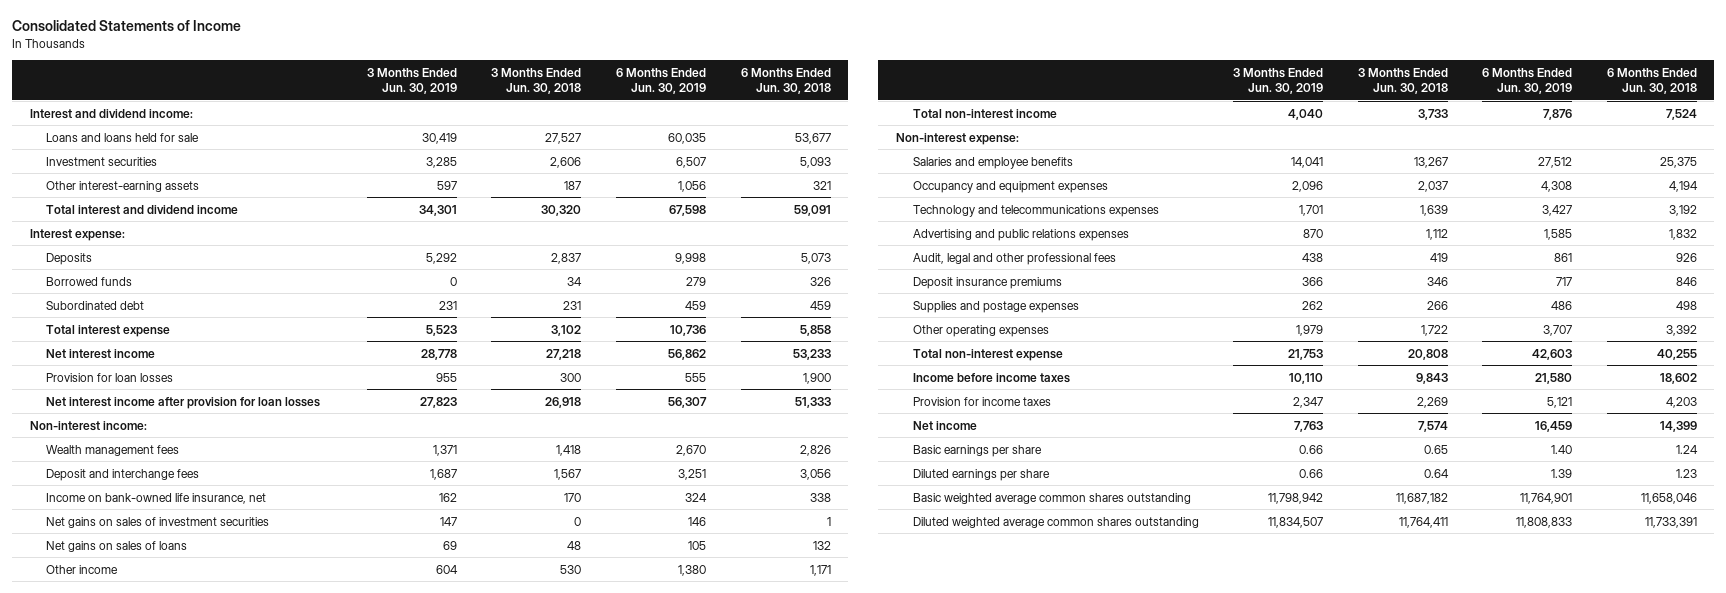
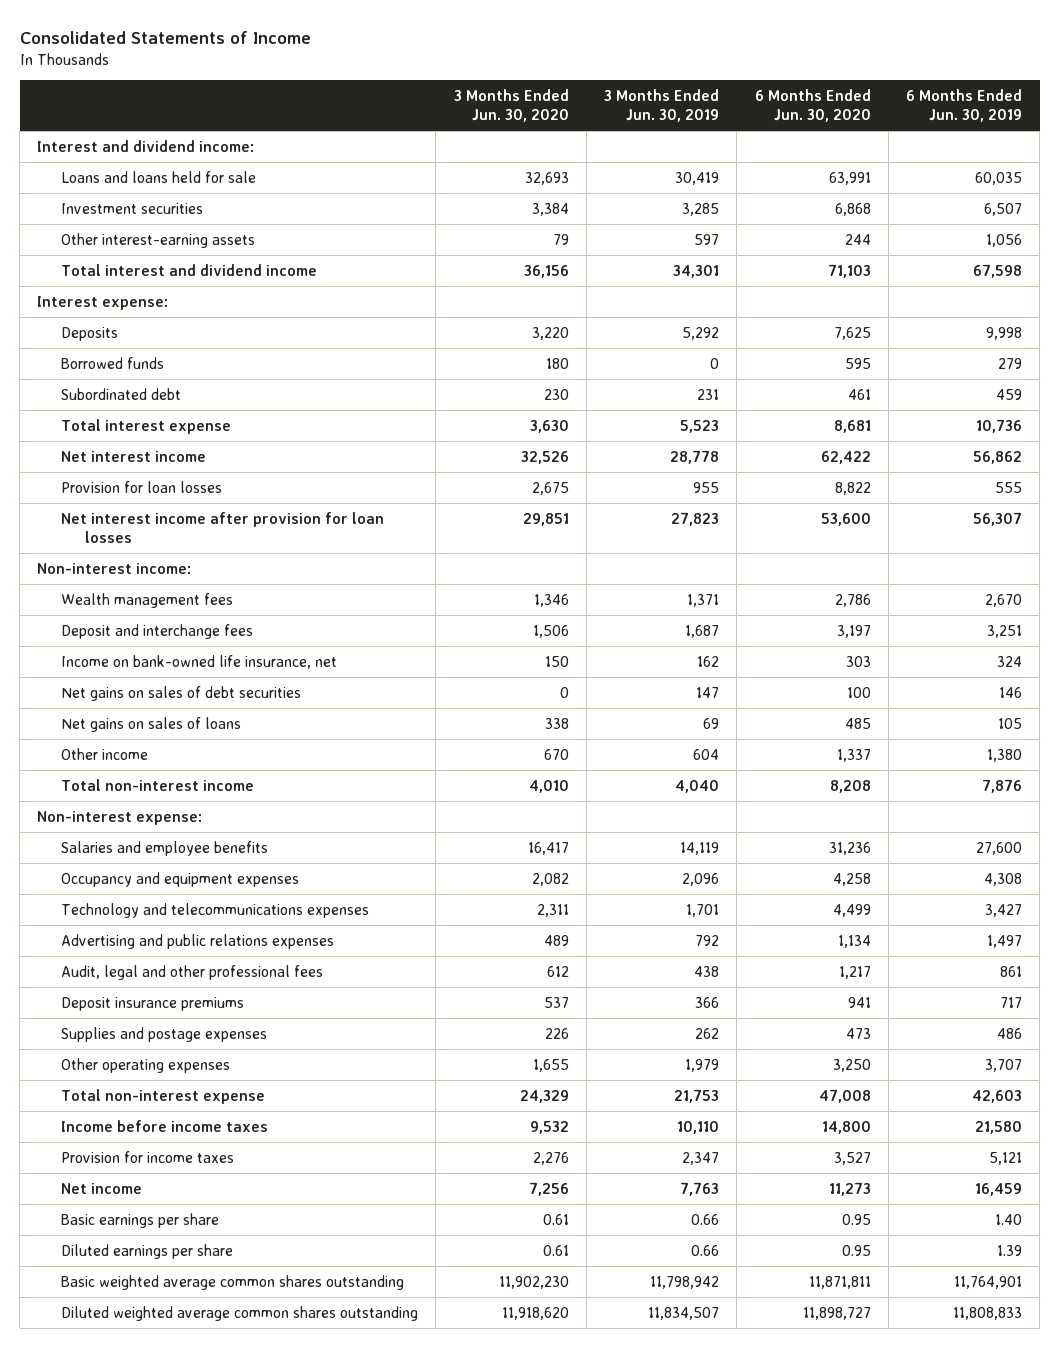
- | 3 Months Ended Jun. 30, 2019 | 3 Months Ended Jun. 30, 2018 | 6 Months Ended Jun. 30, 2019 | 6 Months Ended Jun. 30, 2018
+ | 3 Months Ended Jun. 30, 2020 | 3 Months Ended Jun. 30, 2019 | 6 Months Ended Jun. 30, 2020 | 6 Months Ended Jun. 30, 2019
- Net gains on sales of investment securities | 147 | 0 | 146 | 1
+ Net gains on sales of debt securities | 0 | 147 | 100 | 146
- Salaries and employee benefits | 14,041 | 13,267 | 27,512 | 25,375
+ Salaries and employee benefits | 16,417 | 14,119 | 31,236 | 27,600
- Advertising and public relations expenses | 870 | 1,112 | 1,585 | 1,832
+ Advertising and public relations expenses | 489 | 792 | 1,134 | 1,497

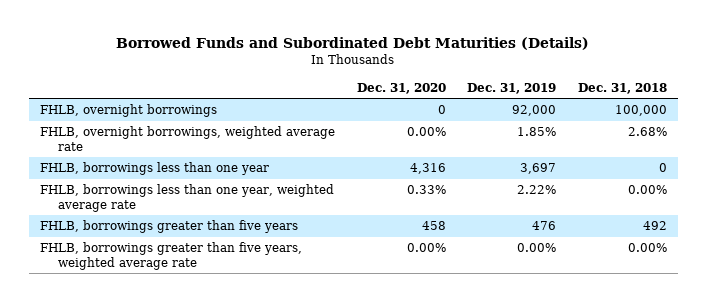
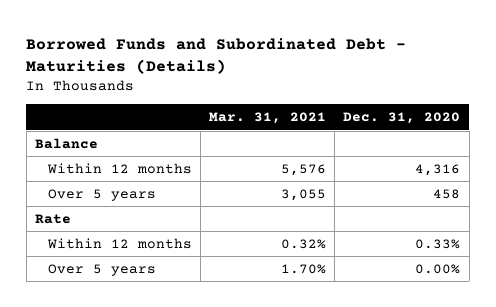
- Borrowed Funds and Subordinated Debt Maturities (Details)
+ Borrowed Funds and Subordinated Debt - Maturities (Details)
- | Dec. 31, 2020 | Dec. 31, 2019 | Dec. 31, 2018
+ | Mar. 31, 2021 | Dec. 31, 2020
- FHLB, overnight borrowings | 0 | 92,000 | 100,000
- FHLB, overnight borrowings, weighted average rate | 0.00% | 1.85% | 2.68%
- FHLB, borrowings less than one year | 4,316 | 3,697 | 0
- FHLB, borrowings less than one year, weighted average rate | 0.33% | 2.22% | 0.00%
- FHLB, borrowings greater than five years | 458 | 476 | 492
- FHLB, borrowings greater than five years, weighted average rate | 0.00% | 0.00% | 0.00%
+ Balance
+ Within 12 months | 5,576 | 4,316
+ Over 5 years | 3,055 | 458
+ Rate
+ Within 12 months | 0.32% | 0.33%
+ Over 5 years | 1.70% | 0.00%

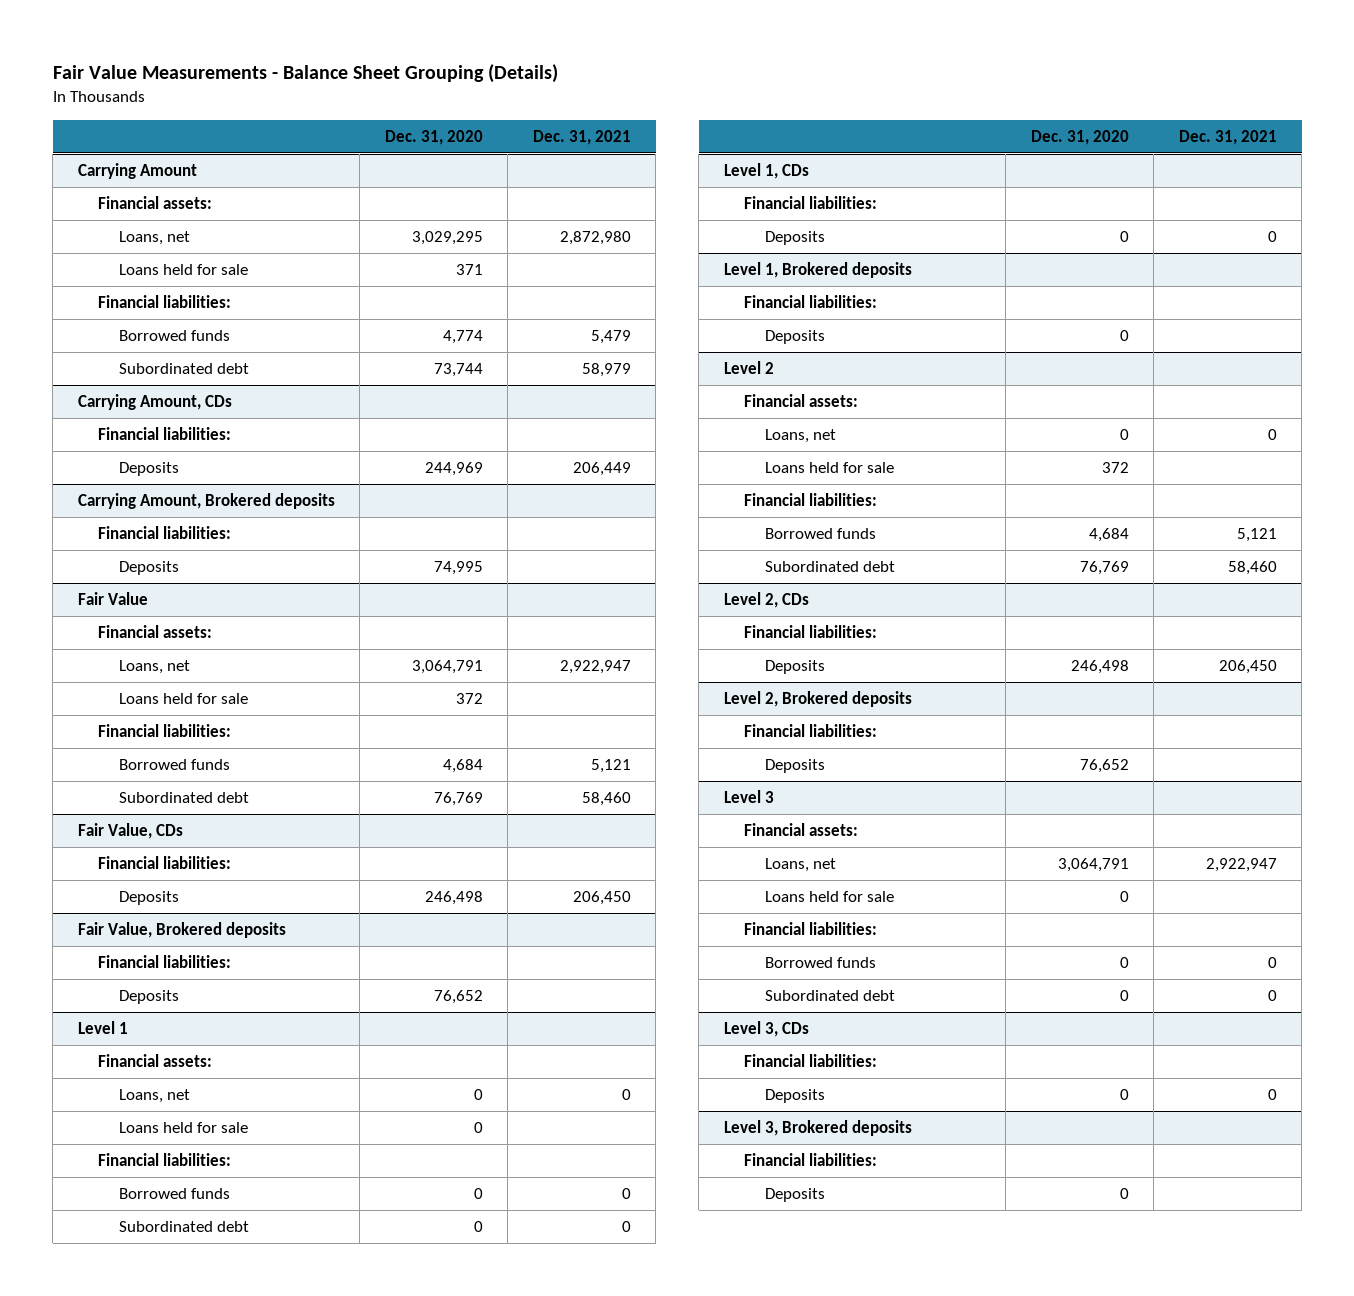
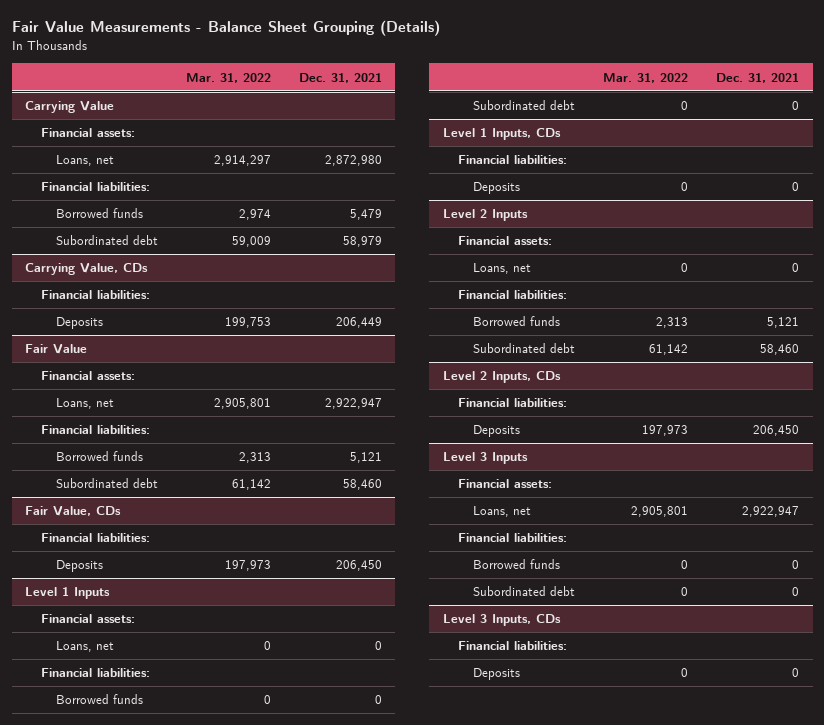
- | Dec. 31, 2020 | Dec. 31, 2021
+ | Mar. 31, 2022 | Dec. 31, 2021
- Carrying Amount
+ Carrying Value
- Loans held for sale | 371 |
- Carrying Amount, CDs
+ Carrying Value, CDs
- Carrying Amount, Brokered deposits
- Financial liabilities:
- Deposits | 74,995 |
@ Fair Value
- Loans held for sale | 372 |
- Fair Value, Brokered deposits
- Financial liabilities:
- Deposits | 76,652 |
- Level 1
+ Level 1 Inputs
- Loans held for sale | 0 |
- Level 1, CDs
+ Level 1 Inputs, CDs
- Level 1, Brokered deposits
- Financial liabilities:
- Deposits | 0 |
- Level 2
+ Level 2 Inputs
- Loans held for sale | 372 |
- Level 2, CDs
+ Level 2 Inputs, CDs
- Level 2, Brokered deposits
- Financial liabilities:
- Deposits | 76,652 |
- Level 3
+ Level 3 Inputs
- Loans held for sale | 0 |
- Level 3, CDs
+ Level 3 Inputs, CDs
- Level 3, Brokered deposits
- Financial liabilities:
- Deposits | 0 |

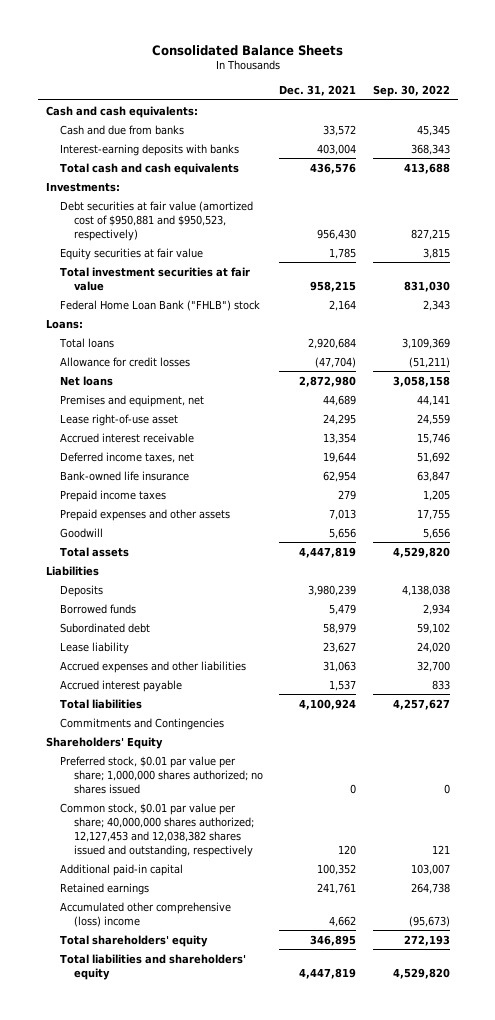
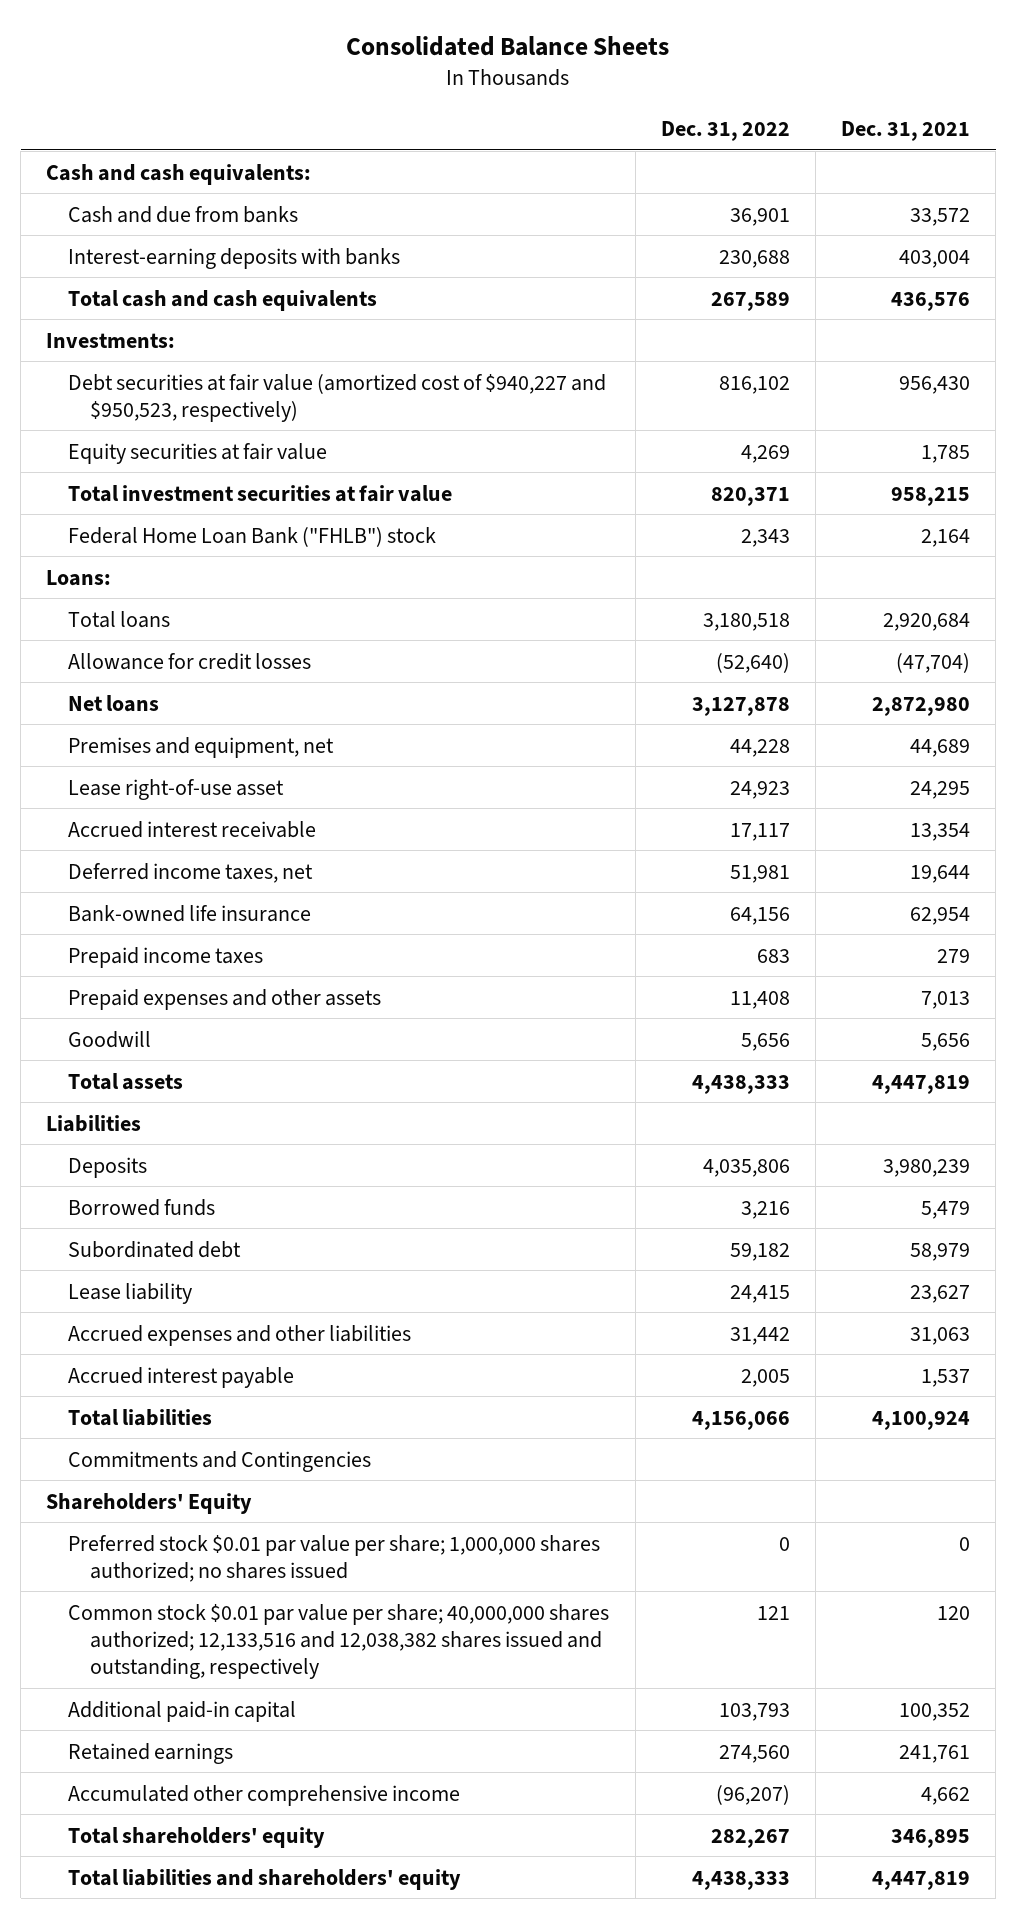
- | Dec. 31, 2021 | Sep. 30, 2022
+ | Dec. 31, 2022 | Dec. 31, 2021
- Debt securities at fair value (amortized cost of $950,881 and $950,523, respectively) | 956,430 | 827,215
+ Debt securities at fair value (amortized cost of $940,227 and $950,523, respectively) | 816,102 | 956,430
- Preferred stock, $0.01 par value per share; 1,000,000 shares authorized; no shares issued | 0 | 0
- Common stock, $0.01 par value per share; 40,000,000 shares authorized; 12,127,453 and 12,038,382 shares issued and outstanding, respectively | 120 | 121
+ Preferred stock $0.01 par value per share; 1,000,000 shares authorized; no shares issued | 0 | 0
+ Common stock $0.01 par value per share; 40,000,000 shares authorized; 12,133,516 and 12,038,382 shares issued and outstanding, respectively | 121 | 120
- Accumulated other comprehensive (loss) income | 4,662 | (95,673)
+ Accumulated other comprehensive income | (96,207) | 4,662

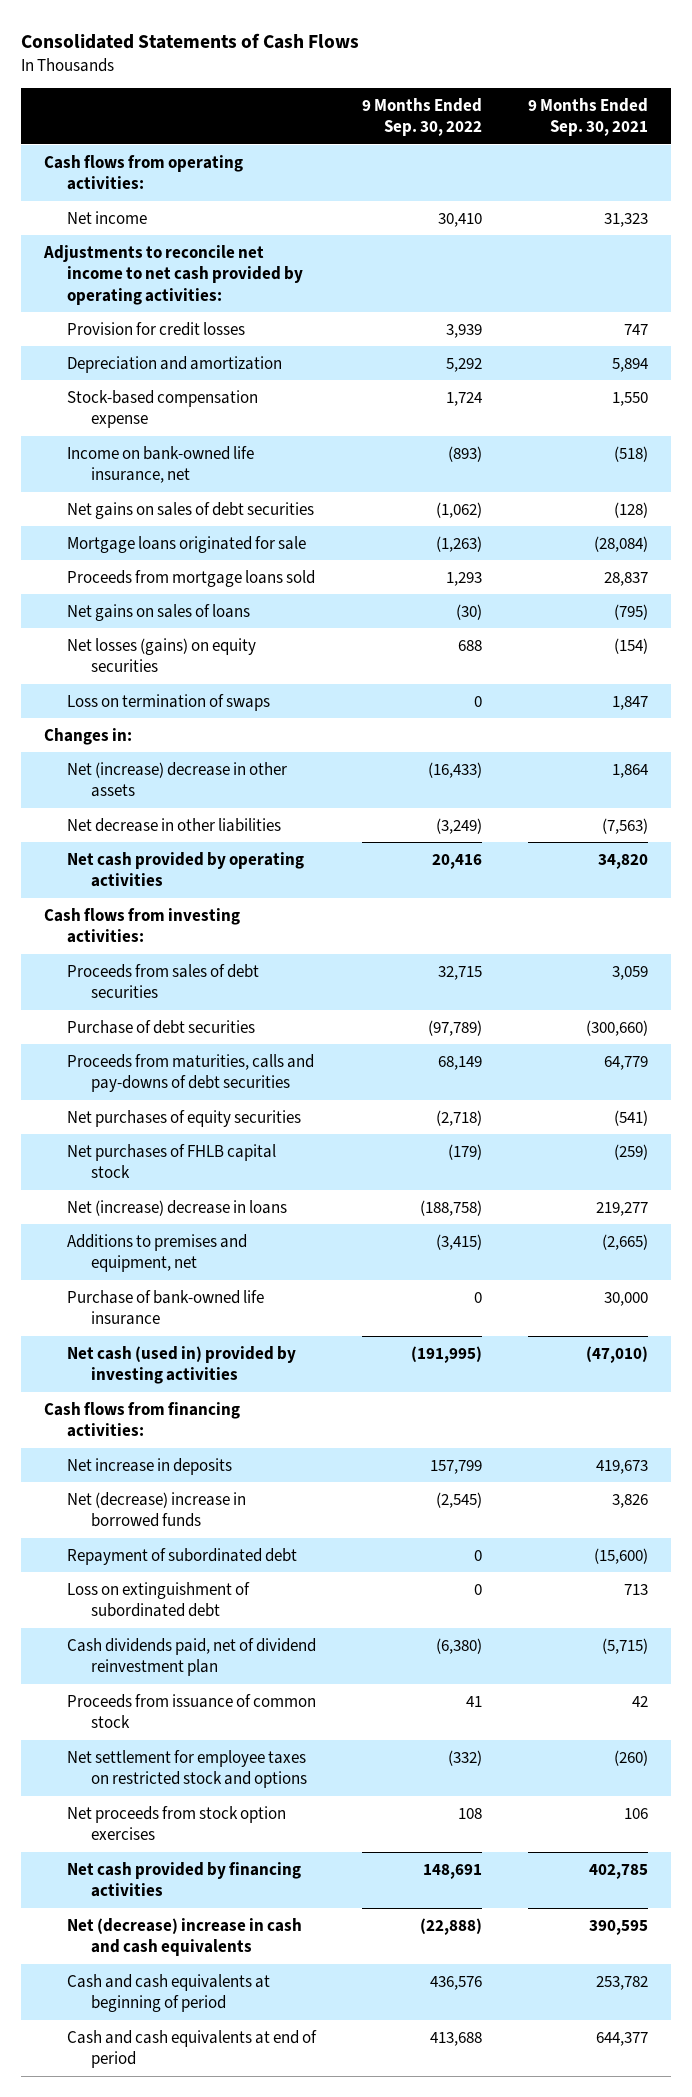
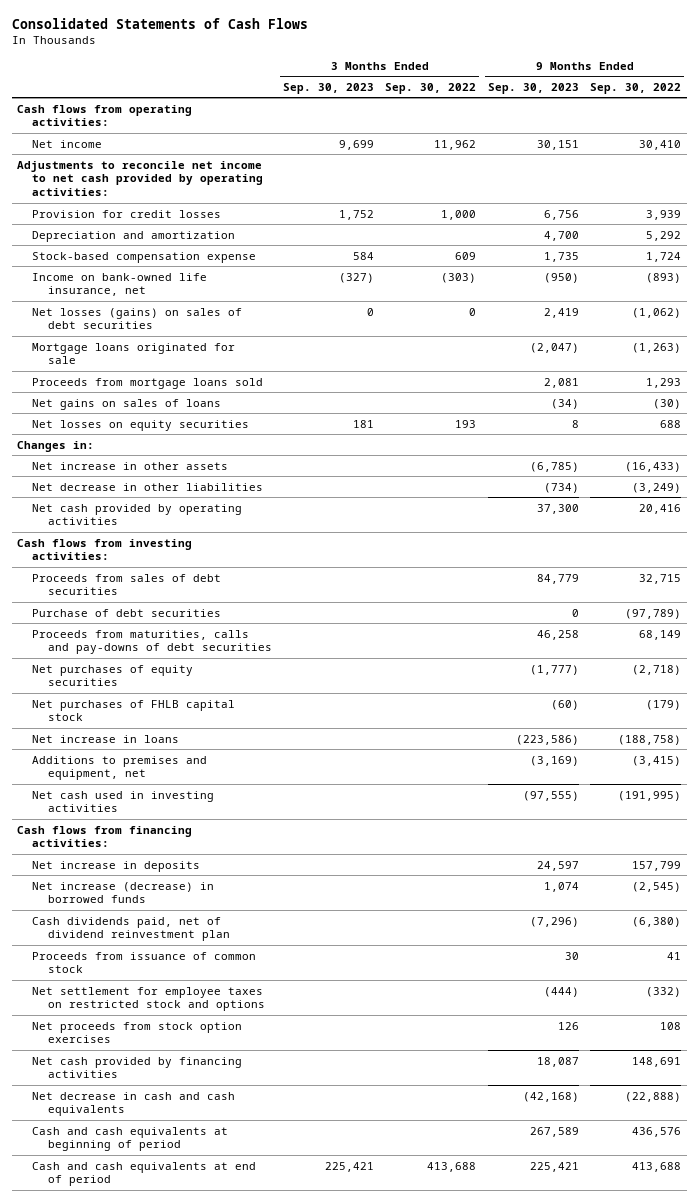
- | 9 Months Ended Sep. 30, 2022 | 9 Months Ended Sep. 30, 2021
+ | 3 Months Ended Sep. 30, 2023 | 3 Months Ended Sep. 30, 2022 | 9 Months Ended Sep. 30, 2023 | 9 Months Ended Sep. 30, 2022
- Net gains on sales of debt securities | (1,062) | (128)
+ Net losses (gains) on sales of debt securities | 0 | 0 | 2,419 | (1,062)
- Net losses (gains) on equity securities | 688 | (154)
- Loss on termination of swaps | 0 | 1,847
+ Net losses on equity securities | 181 | 193 | 8 | 688
- Net (increase) decrease in other assets | (16,433) | 1,864
+ Net increase in other assets | | | (6,785) | (16,433)
- Net (increase) decrease in loans | (188,758) | 219,277
+ Net increase in loans | | | (223,586) | (188,758)
- Purchase of bank-owned life insurance | 0 | 30,000
- Net cash (used in) provided by investing activities | (191,995) | (47,010)
+ Net cash used in investing activities | | | (97,555) | (191,995)
- Net (decrease) increase in borrowed funds | (2,545) | 3,826
- Repayment of subordinated debt | 0 | (15,600)
- Loss on extinguishment of subordinated debt | 0 | 713
+ Net increase (decrease) in borrowed funds | | | 1,074 | (2,545)
- Net (decrease) increase in cash and cash equivalents | (22,888) | 390,595
+ Net decrease in cash and cash equivalents | | | (42,168) | (22,888)

